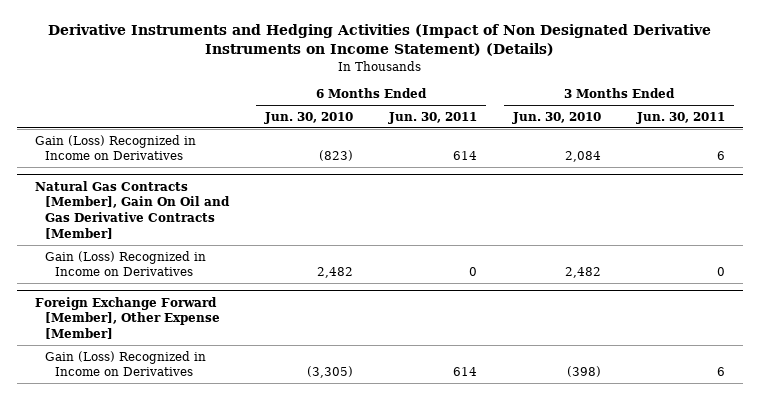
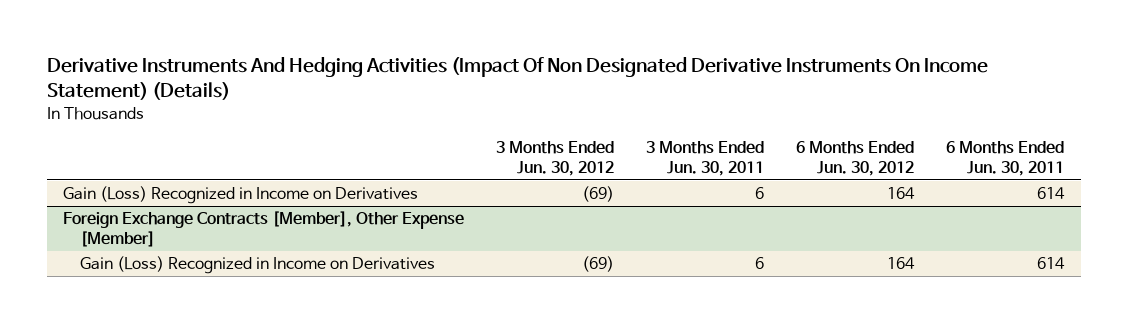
- Derivative Instruments and Hedging Activities (Impact of Non Designated Derivative Instruments on Income Statement) (Details)
+ Derivative Instruments And Hedging Activities (Impact Of Non Designated Derivative Instruments On Income Statement) (Details)
- | 6 Months Ended Jun. 30, 2010 | 6 Months Ended Jun. 30, 2011 | 3 Months Ended Jun. 30, 2010 | 3 Months Ended Jun. 30, 2011
+ | 3 Months Ended Jun. 30, 2012 | 3 Months Ended Jun. 30, 2011 | 6 Months Ended Jun. 30, 2012 | 6 Months Ended Jun. 30, 2011
- Natural Gas Contracts [Member], Gain On Oil and Gas Derivative Contracts [Member]
- Gain (Loss) Recognized in Income on Derivatives | 2,482 | 0 | 2,482 | 0
- Foreign Exchange Forward [Member], Other Expense [Member]
+ Foreign Exchange Contracts [Member], Other Expense [Member]

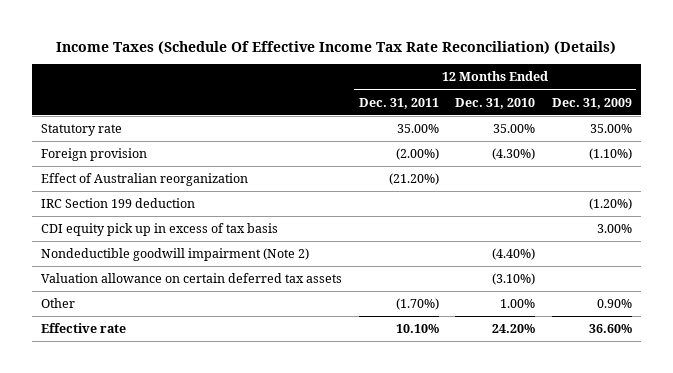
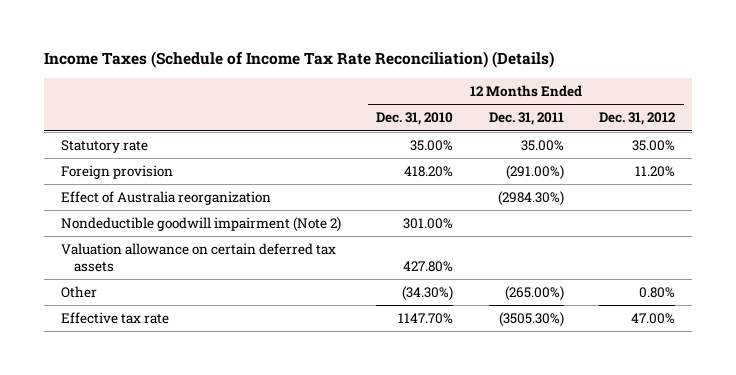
- Income Taxes (Schedule Of Effective Income Tax Rate Reconciliation) (Details)
+ Income Taxes (Schedule of Income Tax Rate Reconciliation) (Details)
- | 12 Months Ended Dec. 31, 2011 | 12 Months Ended Dec. 31, 2010 | 12 Months Ended Dec. 31, 2009
+ | 12 Months Ended Dec. 31, 2010 | 12 Months Ended Dec. 31, 2011 | 12 Months Ended Dec. 31, 2012
- Foreign provision | (2.00%) | (4.30%) | (1.10%)
- Effect of Australian reorganization | (21.20%) | |
- IRC Section 199 deduction | | | (1.20%)
- CDI equity pick up in excess of tax basis | | | 3.00%
- Nondeductible goodwill impairment (Note 2) | | (4.40%) |
- Valuation allowance on certain deferred tax assets | | (3.10%) |
- Other | (1.70%) | 1.00% | 0.90%
- Effective rate | 10.10% | 24.20% | 36.60%
+ Foreign provision | 418.20% | (291.00%) | 11.20%
+ Effect of Australia reorganization | | (2984.30%) |
+ Nondeductible goodwill impairment (Note 2) | 301.00% | |
+ Valuation allowance on certain deferred tax assets | 427.80% | |
+ Other | (34.30%) | (265.00%) | 0.80%
+ Effective tax rate | 1147.70% | (3505.30%) | 47.00%

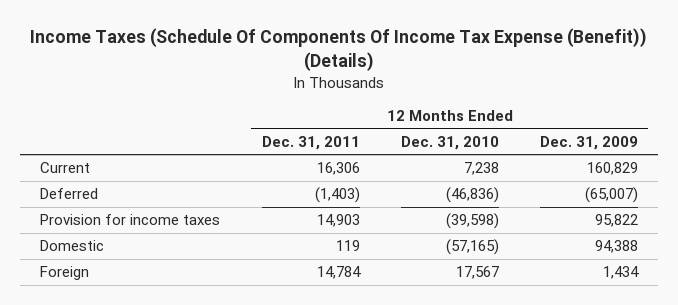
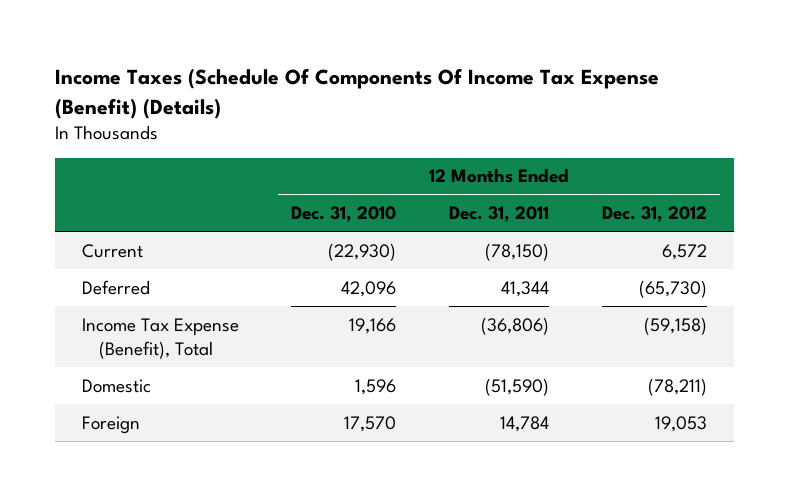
- Income Taxes (Schedule Of Components Of Income Tax Expense (Benefit)) (Details)
+ Income Taxes (Schedule Of Components Of Income Tax Expense (Benefit) (Details)
- | 12 Months Ended Dec. 31, 2011 | 12 Months Ended Dec. 31, 2010 | 12 Months Ended Dec. 31, 2009
+ | 12 Months Ended Dec. 31, 2010 | 12 Months Ended Dec. 31, 2011 | 12 Months Ended Dec. 31, 2012
- Current | 16,306 | 7,238 | 160,829
- Deferred | (1,403) | (46,836) | (65,007)
- Provision for income taxes | 14,903 | (39,598) | 95,822
- Domestic | 119 | (57,165) | 94,388
- Foreign | 14,784 | 17,567 | 1,434
+ Current | (22,930) | (78,150) | 6,572
+ Deferred | 42,096 | 41,344 | (65,730)
+ Income Tax Expense (Benefit), Total | 19,166 | (36,806) | (59,158)
+ Domestic | 1,596 | (51,590) | (78,211)
+ Foreign | 17,570 | 14,784 | 19,053

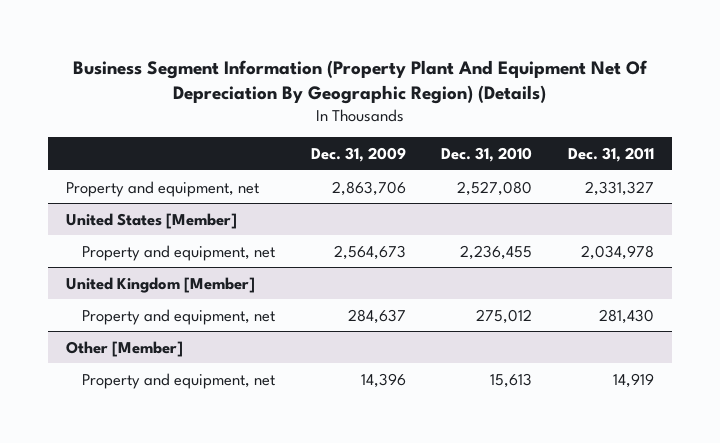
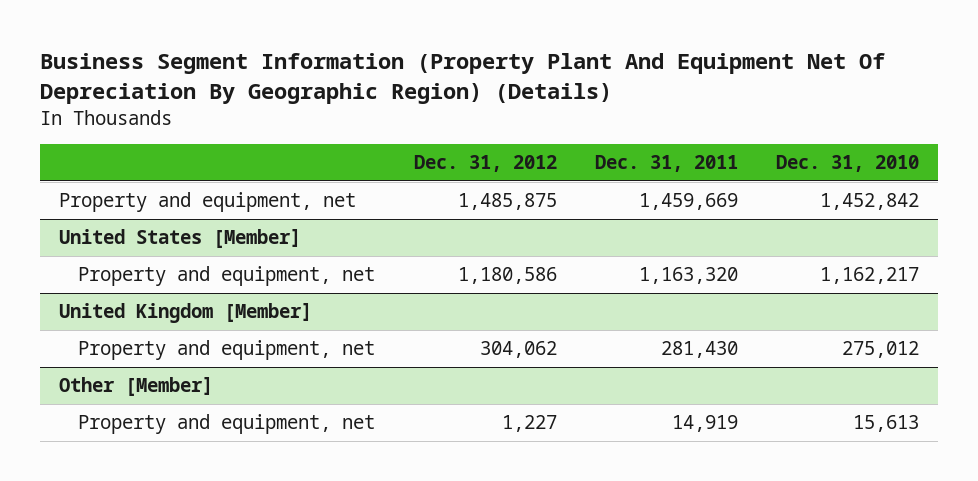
- | Dec. 31, 2009 | Dec. 31, 2010 | Dec. 31, 2011
+ | Dec. 31, 2012 | Dec. 31, 2011 | Dec. 31, 2010
- Property and equipment, net | 2,863,706 | 2,527,080 | 2,331,327
+ Property and equipment, net | 1,485,875 | 1,459,669 | 1,452,842
@ United States [Member]
- Property and equipment, net | 2,564,673 | 2,236,455 | 2,034,978
+ Property and equipment, net | 1,180,586 | 1,163,320 | 1,162,217

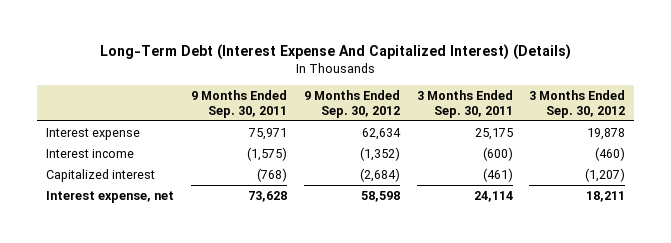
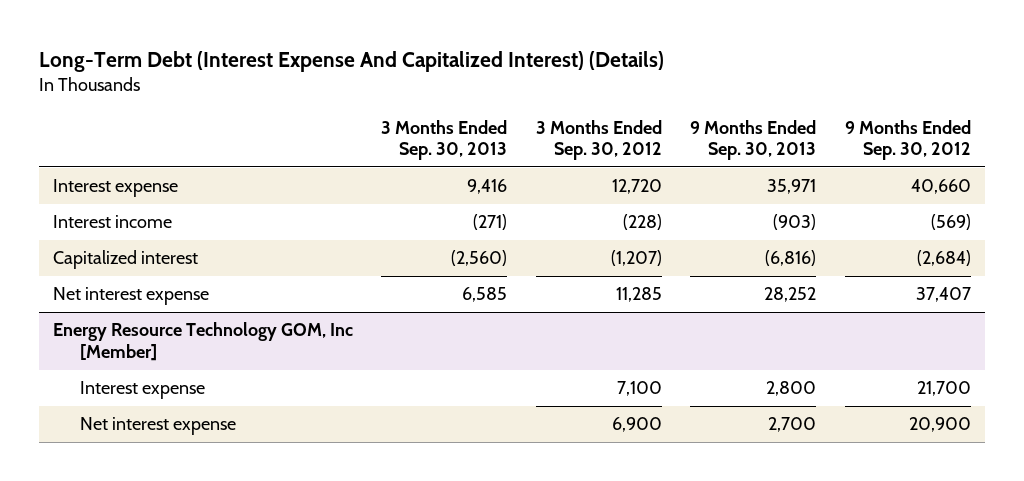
- | 9 Months Ended Sep. 30, 2011 | 9 Months Ended Sep. 30, 2012 | 3 Months Ended Sep. 30, 2011 | 3 Months Ended Sep. 30, 2012
+ | 3 Months Ended Sep. 30, 2013 | 3 Months Ended Sep. 30, 2012 | 9 Months Ended Sep. 30, 2013 | 9 Months Ended Sep. 30, 2012
- Interest expense | 75,971 | 62,634 | 25,175 | 19,878
- Interest income | (1,575) | (1,352) | (600) | (460)
+ Interest expense | 9,416 | 12,720 | 35,971 | 40,660
+ Interest income | (271) | (228) | (903) | (569)
- Interest expense, net | 73,628 | 58,598 | 24,114 | 18,211
+ Net interest expense | 6,585 | 11,285 | 28,252 | 37,407
+ Energy Resource Technology GOM, Inc [Member]
+ Interest expense | | 7,100 | 2,800 | 21,700
+ Net interest expense | | 6,900 | 2,700 | 20,900

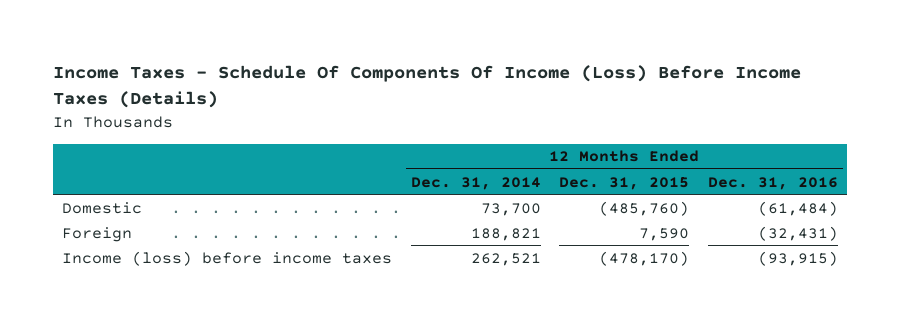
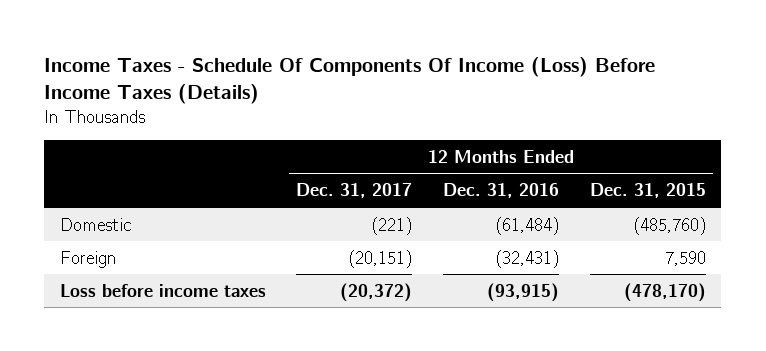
- | 12 Months Ended Dec. 31, 2014 | 12 Months Ended Dec. 31, 2015 | 12 Months Ended Dec. 31, 2016
+ | 12 Months Ended Dec. 31, 2017 | 12 Months Ended Dec. 31, 2016 | 12 Months Ended Dec. 31, 2015
- Income (loss) before income taxes | 262,521 | (478,170) | (93,915)
+ Loss before income taxes | (20,372) | (93,915) | (478,170)

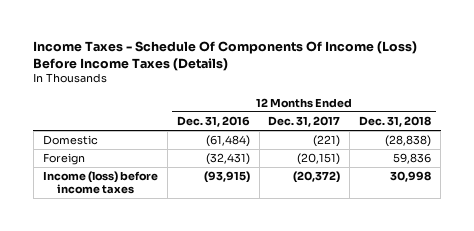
- | 12 Months Ended Dec. 31, 2017 | 12 Months Ended Dec. 31, 2016 | 12 Months Ended Dec. 31, 2015
+ | 12 Months Ended Dec. 31, 2016 | 12 Months Ended Dec. 31, 2017 | 12 Months Ended Dec. 31, 2018
- Loss before income taxes | (20,372) | (93,915) | (478,170)
+ Income (loss) before income taxes | (93,915) | (20,372) | 30,998

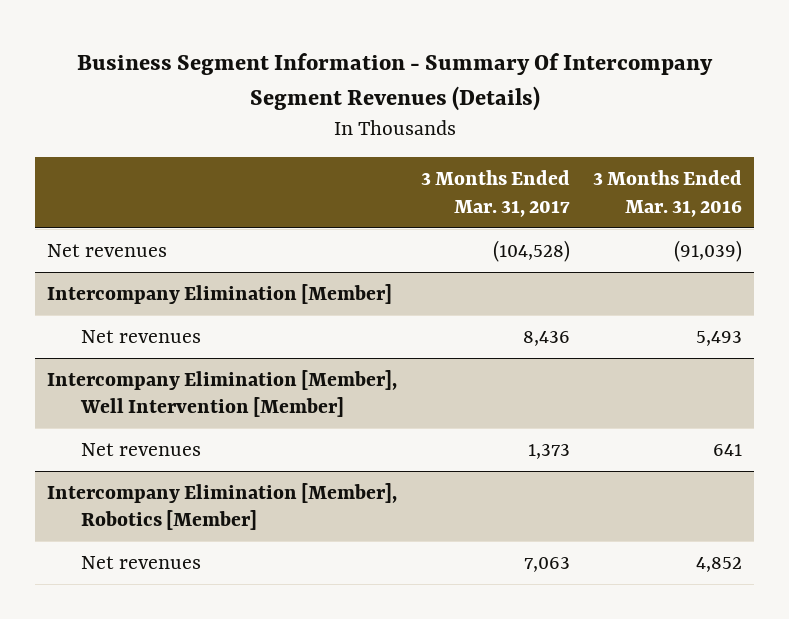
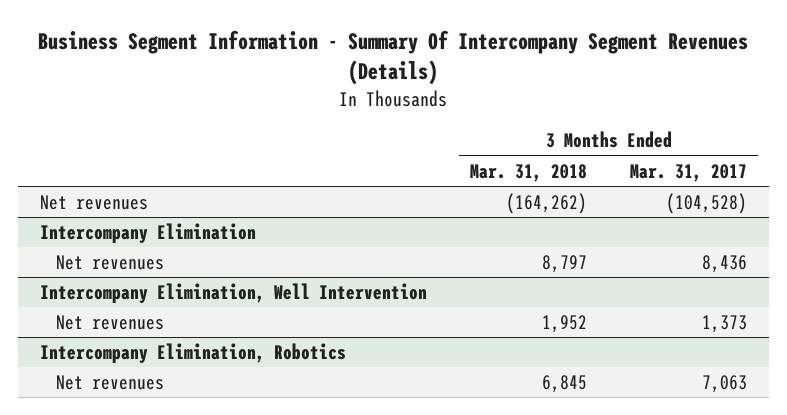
- | 3 Months Ended Mar. 31, 2017 | 3 Months Ended Mar. 31, 2016
+ | 3 Months Ended Mar. 31, 2018 | 3 Months Ended Mar. 31, 2017
- Intercompany Elimination [Member]
+ Intercompany Elimination
- Intercompany Elimination [Member], Well Intervention [Member]
+ Intercompany Elimination, Well Intervention
- Intercompany Elimination [Member], Robotics [Member]
+ Intercompany Elimination, Robotics

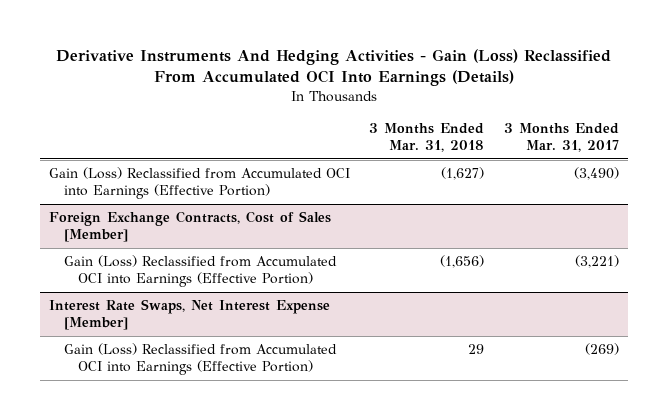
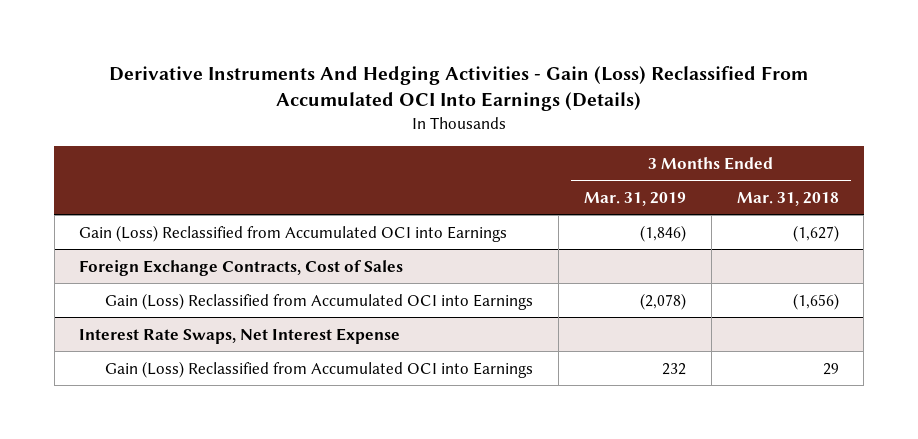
- | 3 Months Ended Mar. 31, 2018 | 3 Months Ended Mar. 31, 2017
+ | 3 Months Ended Mar. 31, 2019 | 3 Months Ended Mar. 31, 2018
- Gain (Loss) Reclassified from Accumulated OCI into Earnings (Effective Portion) | (1,627) | (3,490)
- Foreign Exchange Contracts, Cost of Sales [Member]
- Gain (Loss) Reclassified from Accumulated OCI into Earnings (Effective Portion) | (1,656) | (3,221)
- Interest Rate Swaps, Net Interest Expense [Member]
- Gain (Loss) Reclassified from Accumulated OCI into Earnings (Effective Portion) | 29 | (269)
+ Gain (Loss) Reclassified from Accumulated OCI into Earnings | (1,846) | (1,627)
+ Foreign Exchange Contracts, Cost of Sales
+ Gain (Loss) Reclassified from Accumulated OCI into Earnings | (2,078) | (1,656)
+ Interest Rate Swaps, Net Interest Expense
+ Gain (Loss) Reclassified from Accumulated OCI into Earnings | 232 | 29

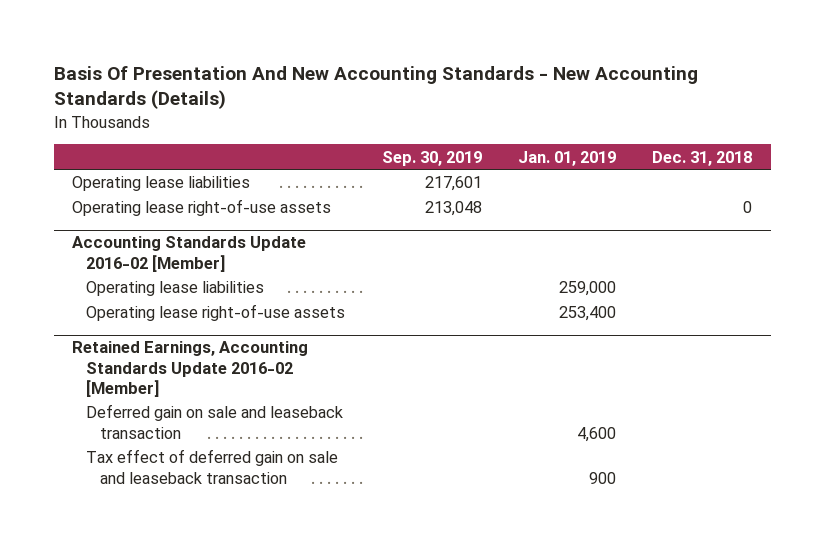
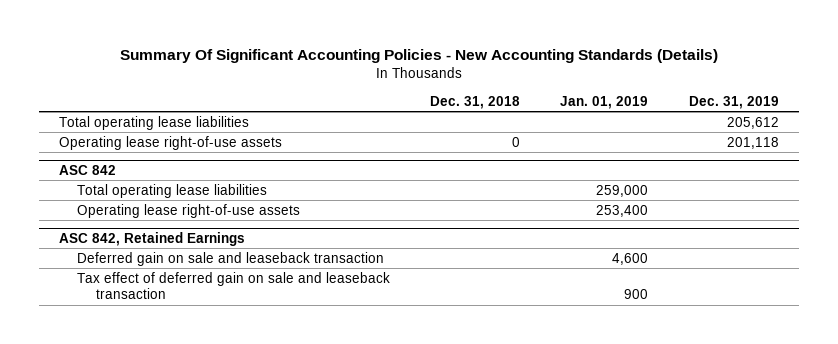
- Basis Of Presentation And New Accounting Standards - New Accounting Standards (Details)
+ Summary Of Significant Accounting Policies - New Accounting Standards (Details)
- | Sep. 30, 2019 | Jan. 01, 2019 | Dec. 31, 2018
+ | Dec. 31, 2018 | Jan. 01, 2019 | Dec. 31, 2019
- Operating lease liabilities | 217,601 | |
+ Total operating lease liabilities | | | 205,612
- Accounting Standards Update 2016-02 [Member]
- Operating lease liabilities | | 259,000 |
+ ASC 842
+ Total operating lease liabilities | | 259,000 |
- Retained Earnings, Accounting Standards Update 2016-02 [Member]
+ ASC 842, Retained Earnings

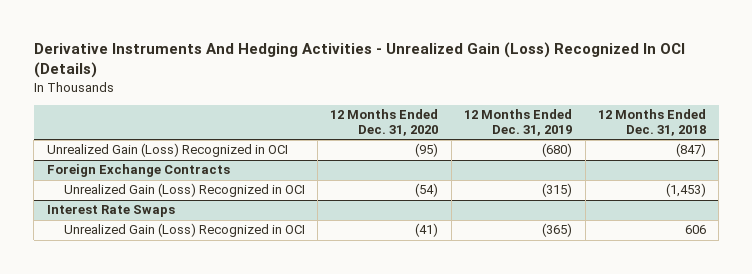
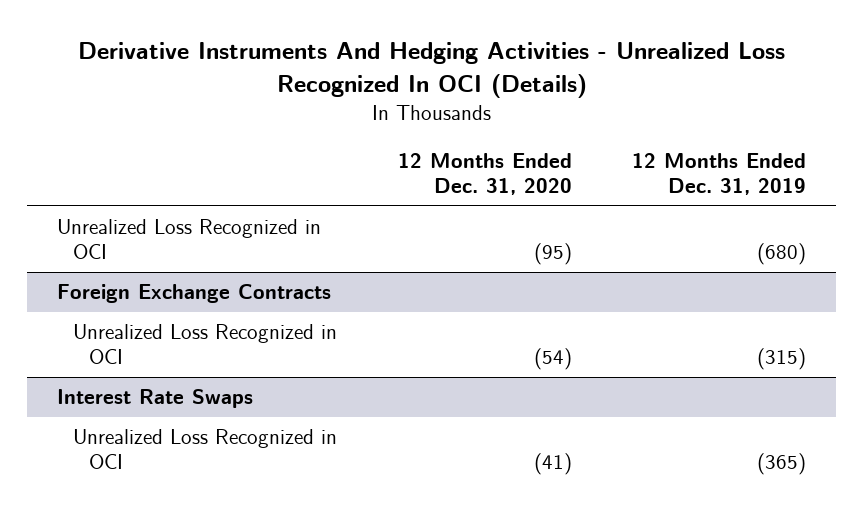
- Derivative Instruments And Hedging Activities - Unrealized Gain (Loss) Recognized In OCI (Details)
+ Derivative Instruments And Hedging Activities - Unrealized Loss Recognized In OCI (Details)
- | 12 Months Ended Dec. 31, 2020 | 12 Months Ended Dec. 31, 2019 | 12 Months Ended Dec. 31, 2018
+ | 12 Months Ended Dec. 31, 2020 | 12 Months Ended Dec. 31, 2019
- Unrealized Gain (Loss) Recognized in OCI | (95) | (680) | (847)
+ Unrealized Loss Recognized in OCI | (95) | (680)
@ Foreign Exchange Contracts
- Unrealized Gain (Loss) Recognized in OCI | (54) | (315) | (1,453)
+ Unrealized Loss Recognized in OCI | (54) | (315)
@ Interest Rate Swaps
- Unrealized Gain (Loss) Recognized in OCI | (41) | (365) | 606
+ Unrealized Loss Recognized in OCI | (41) | (365)

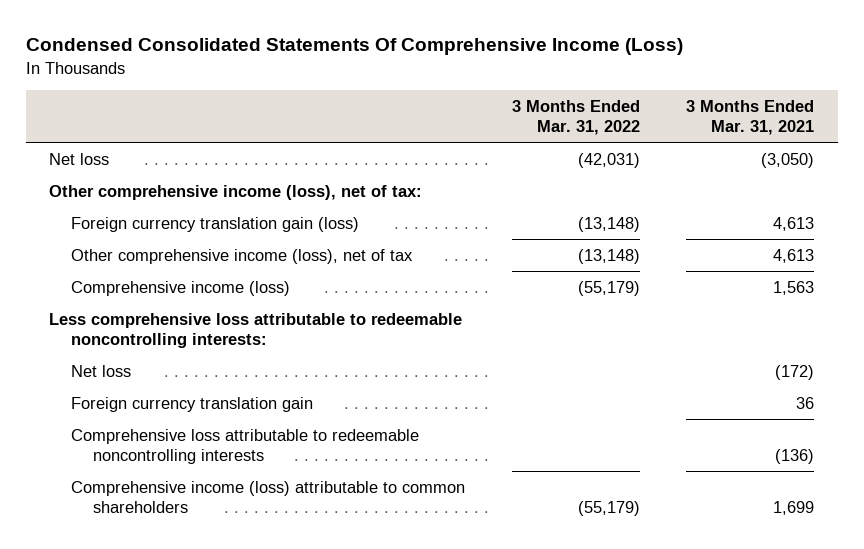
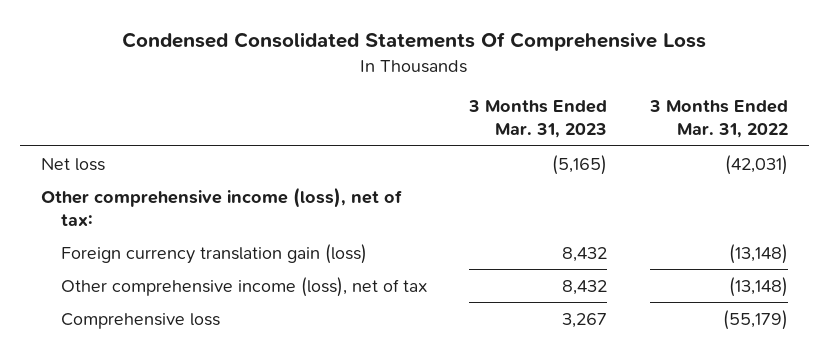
- Condensed Consolidated Statements Of Comprehensive Income (Loss)
+ Condensed Consolidated Statements Of Comprehensive Loss
- | 3 Months Ended Mar. 31, 2022 | 3 Months Ended Mar. 31, 2021
+ | 3 Months Ended Mar. 31, 2023 | 3 Months Ended Mar. 31, 2022
- Comprehensive income (loss) | (55,179) | 1,563
- Less comprehensive loss attributable to redeemable noncontrolling interests:
- Net loss | | (172)
- Foreign currency translation gain | | 36
- Comprehensive loss attributable to redeemable noncontrolling interests | | (136)
- Comprehensive income (loss) attributable to common shareholders | (55,179) | 1,699
+ Comprehensive loss | 3,267 | (55,179)

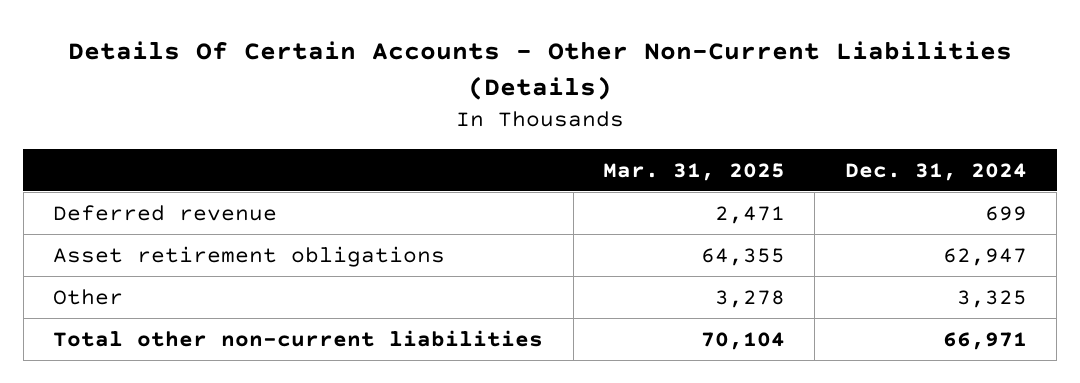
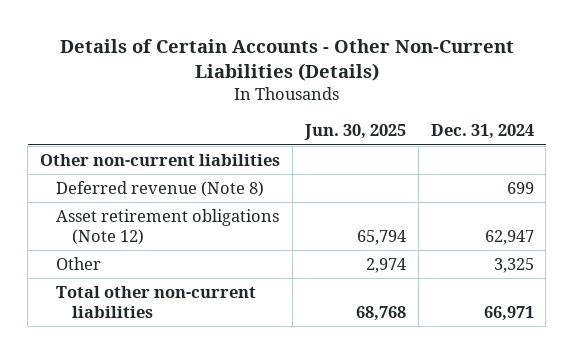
- Details Of Certain Accounts - Other Non-Current Liabilities (Details)
+ Details of Certain Accounts - Other Non-Current Liabilities (Details)
- | Mar. 31, 2025 | Dec. 31, 2024
+ | Jun. 30, 2025 | Dec. 31, 2024
- Deferred revenue | 2,471 | 699
- Asset retirement obligations | 64,355 | 62,947
+ Other non-current liabilities
+ Deferred revenue (Note 8) | | 699
+ Asset retirement obligations (Note 12) | 65,794 | 62,947

